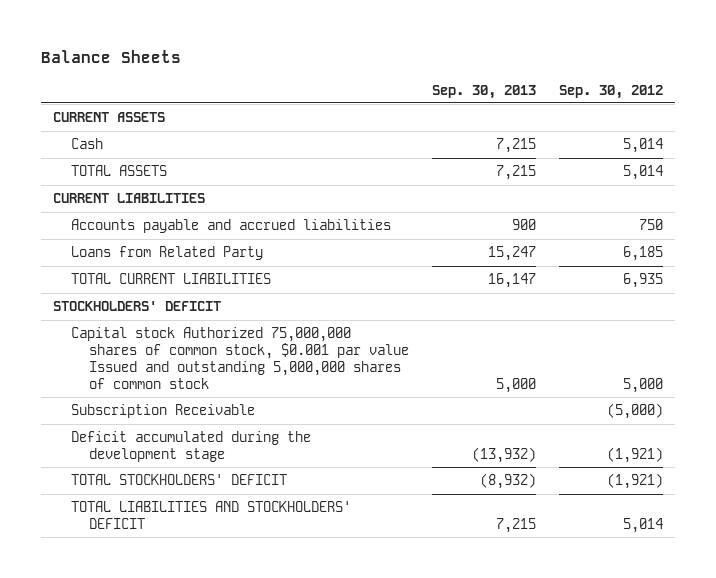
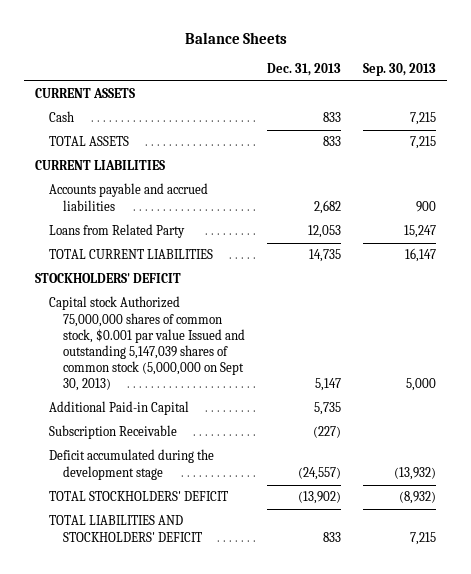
- | Sep. 30, 2013 | Sep. 30, 2012
+ | Dec. 31, 2013 | Sep. 30, 2013
- Capital stock Authorized 75,000,000 shares of common stock, $0.001 par value Issued and outstanding 5,000,000 shares of common stock | 5,000 | 5,000
+ Capital stock Authorized 75,000,000 shares of common stock, $0.001 par value Issued and outstanding 5,147,039 shares of common stock (5,000,000 on Sept 30, 2013) | 5,147 | 5,000
+ Additional Paid-in Capital | 5,735 |

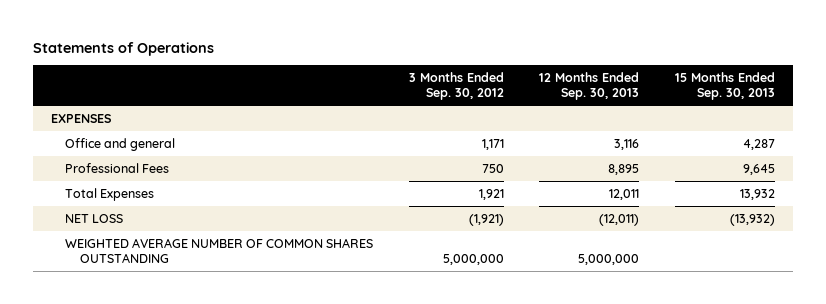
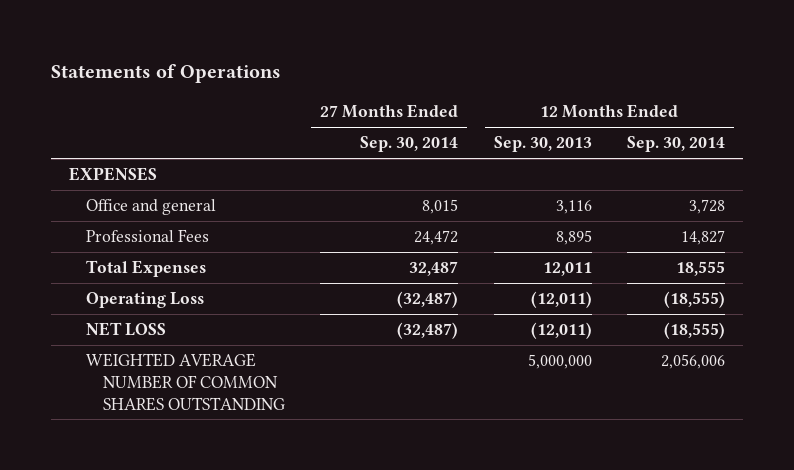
- | 3 Months Ended Sep. 30, 2012 | 12 Months Ended Sep. 30, 2013 | 15 Months Ended Sep. 30, 2013
+ | 27 Months Ended Sep. 30, 2014 | 12 Months Ended Sep. 30, 2013 | 12 Months Ended Sep. 30, 2014
+ Operating Loss | (32,487) | (12,011) | (18,555)

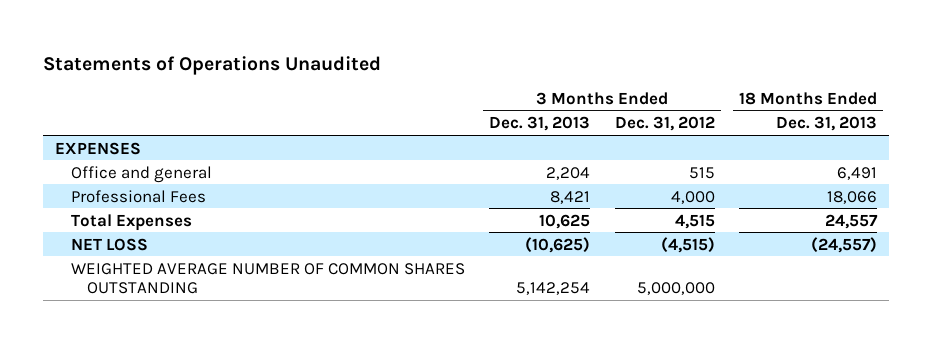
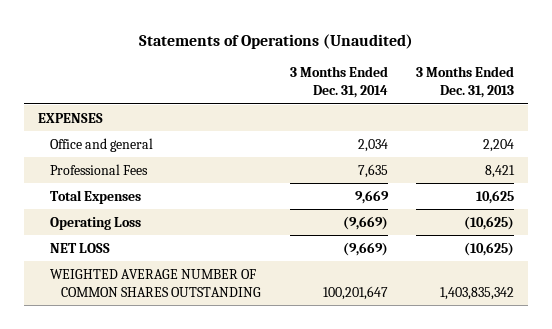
- Statements of Operations Unaudited
+ Statements of Operations (Unaudited)
- | 3 Months Ended Dec. 31, 2013 | 3 Months Ended Dec. 31, 2012 | 18 Months Ended Dec. 31, 2013
+ | 3 Months Ended Dec. 31, 2014 | 3 Months Ended Dec. 31, 2013
+ Operating Loss | (9,669) | (10,625)
- WEIGHTED AVERAGE NUMBER OF COMMON SHARES OUTSTANDING | 5,142,254 | 5,000,000 |
+ WEIGHTED AVERAGE NUMBER OF COMMON SHARES OUTSTANDING | 100,201,647 | 1,403,835,342

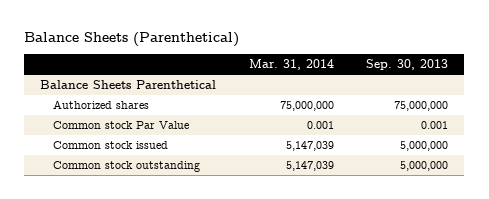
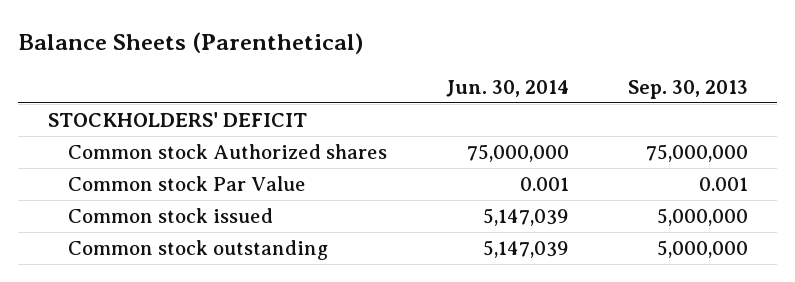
- | Mar. 31, 2014 | Sep. 30, 2013
+ | Jun. 30, 2014 | Sep. 30, 2013
- Balance Sheets Parenthetical
- Authorized shares | 75,000,000 | 75,000,000
+ STOCKHOLDERS' DEFICIT
+ Common stock Authorized shares | 75,000,000 | 75,000,000

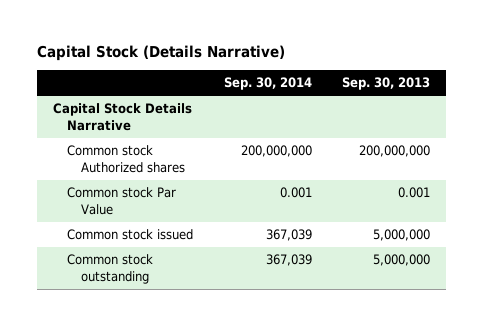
- Balance Sheets (Parenthetical)
+ Capital Stock (Details Narrative)
- | Jun. 30, 2014 | Sep. 30, 2013
+ | Sep. 30, 2014 | Sep. 30, 2013
- STOCKHOLDERS' DEFICIT
- Common stock Authorized shares | 75,000,000 | 75,000,000
+ Capital Stock Details Narrative
+ Common stock Authorized shares | 200,000,000 | 200,000,000

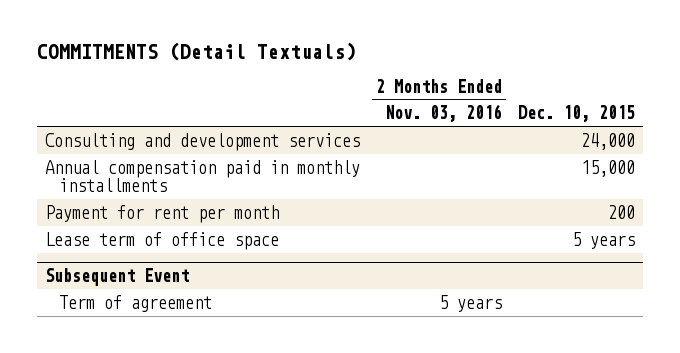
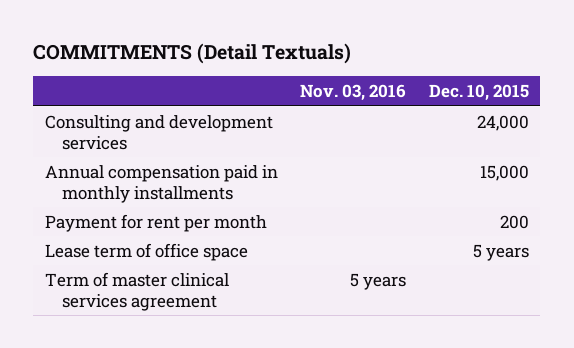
- | 2 Months Ended Nov. 03, 2016 | Dec. 10, 2015
+ | Nov. 03, 2016 | Dec. 10, 2015
- Subsequent Event
- Term of agreement | 5 years |
+ Term of master clinical services agreement | 5 years |

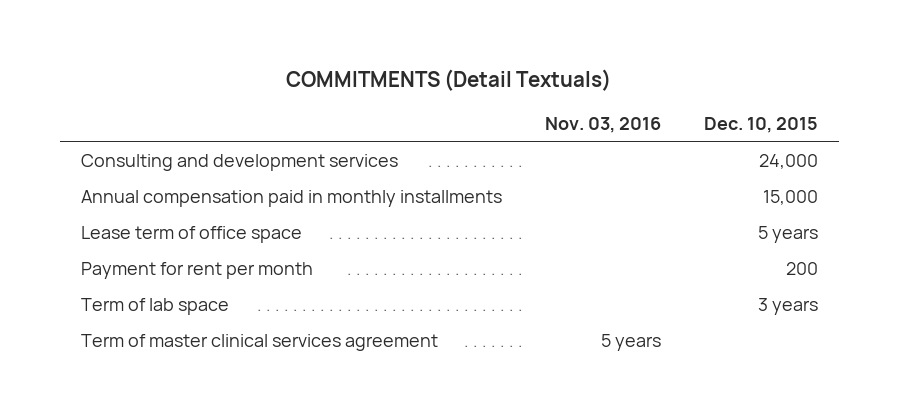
moved down: Payment for rent per month | | 200
+ Term of lab space | | 3 years

